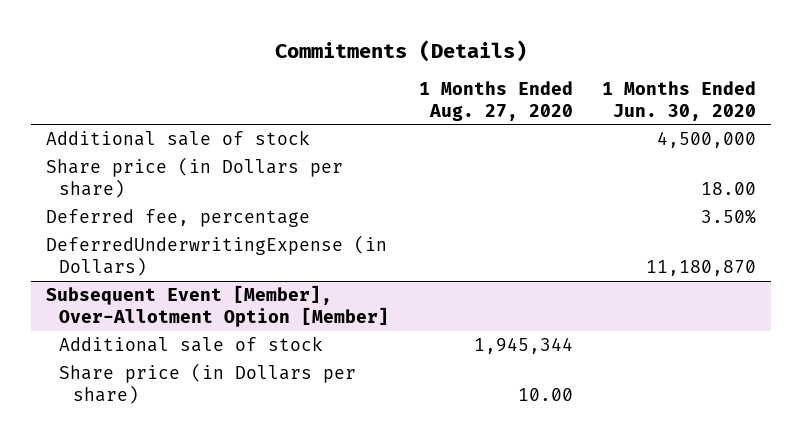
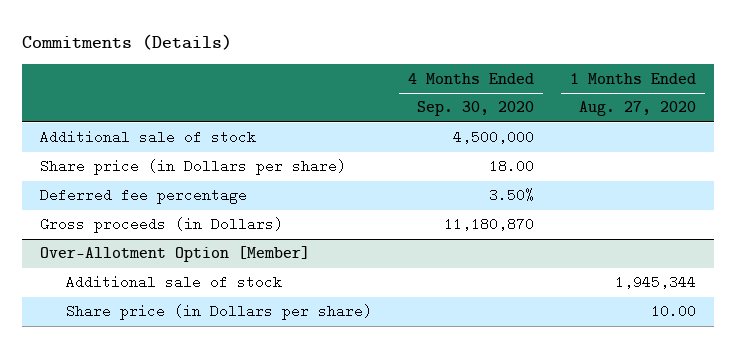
- | 1 Months Ended Aug. 27, 2020 | 1 Months Ended Jun. 30, 2020
+ | 4 Months Ended Sep. 30, 2020 | 1 Months Ended Aug. 27, 2020
- Deferred fee, percentage | | 3.50%
- DeferredUnderwritingExpense (in Dollars) | | 11,180,870
- Subsequent Event [Member], Over-Allotment Option [Member]
+ Deferred fee percentage | 3.50% |
+ Gross proceeds (in Dollars) | 11,180,870 |
+ Over-Allotment Option [Member]

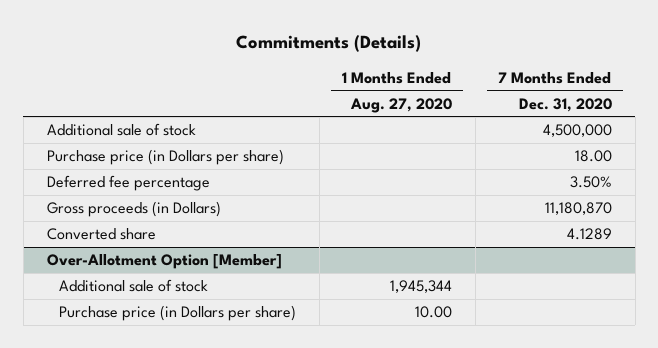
- | 4 Months Ended Sep. 30, 2020 | 1 Months Ended Aug. 27, 2020
+ | 1 Months Ended Aug. 27, 2020 | 7 Months Ended Dec. 31, 2020
- Share price (in Dollars per share) | 18.00 |
+ Purchase price (in Dollars per share) | | 18.00
+ Converted share | | 4.1289
@ Over-Allotment Option [Member]
- Share price (in Dollars per share) | | 10.00
+ Purchase price (in Dollars per share) | 10.00 |

